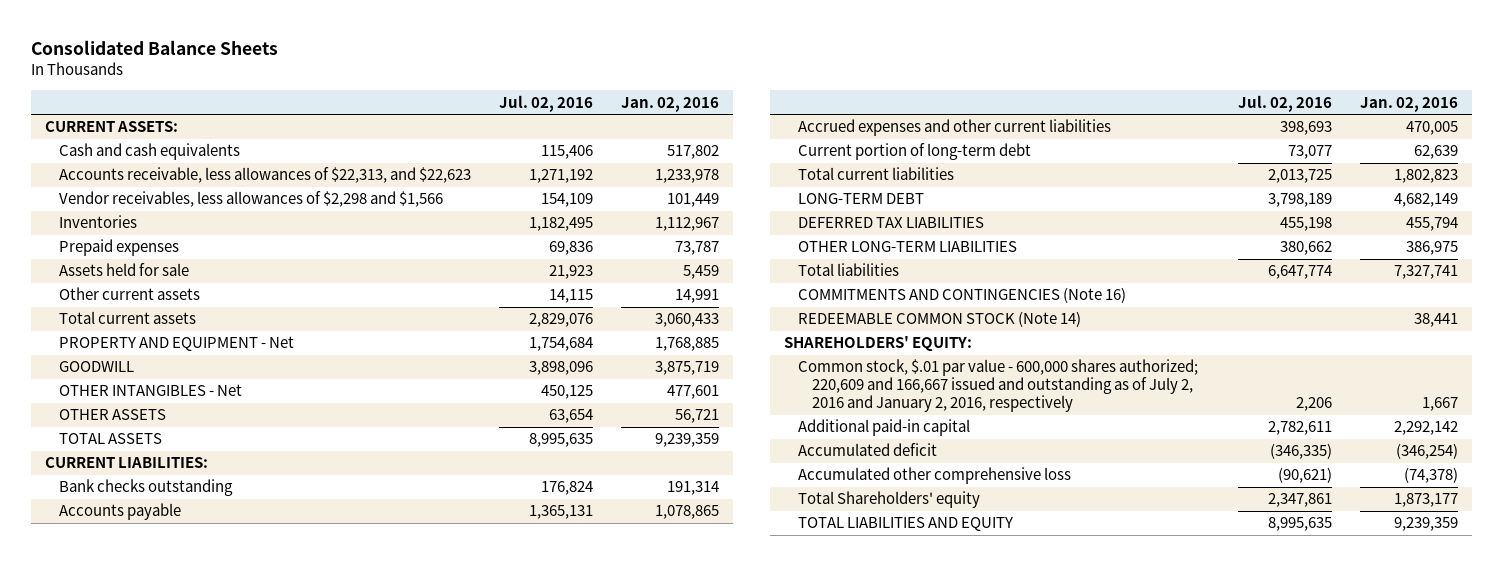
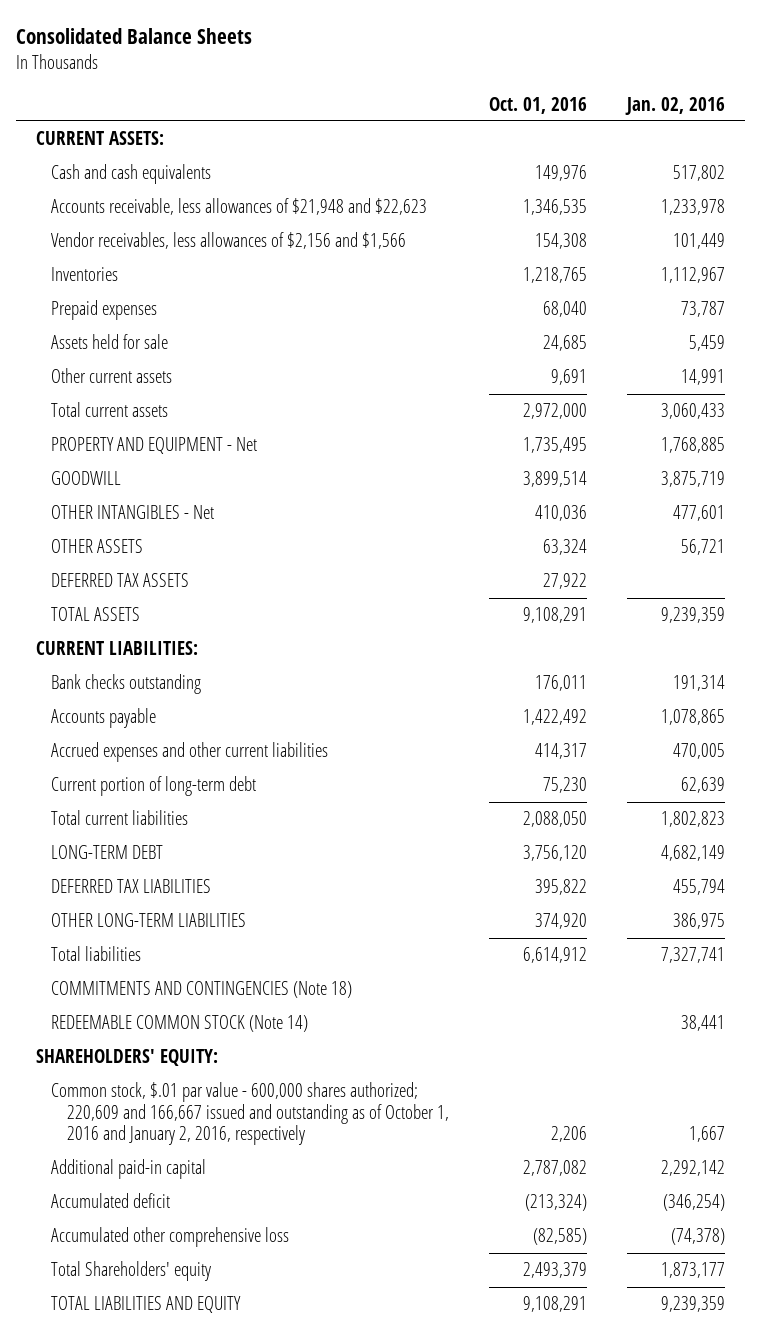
- | Jul. 02, 2016 | Jan. 02, 2016
+ | Oct. 01, 2016 | Jan. 02, 2016
- Accounts receivable, less allowances of $22,313, and $22,623 | 1,271,192 | 1,233,978
- Vendor receivables, less allowances of $2,298 and $1,566 | 154,109 | 101,449
+ Accounts receivable, less allowances of $21,948 and $22,623 | 1,346,535 | 1,233,978
+ Vendor receivables, less allowances of $2,156 and $1,566 | 154,308 | 101,449
+ DEFERRED TAX ASSETS | 27,922 |
- COMMITMENTS AND CONTINGENCIES (Note 16)
+ COMMITMENTS AND CONTINGENCIES (Note 18)
- Common stock, $.01 par value - 600,000 shares authorized; 220,609 and 166,667 issued and outstanding as of July 2, 2016 and January 2, 2016, respectively | 2,206 | 1,667
+ Common stock, $.01 par value - 600,000 shares authorized; 220,609 and 166,667 issued and outstanding as of October 1, 2016 and January 2, 2016, respectively | 2,206 | 1,667

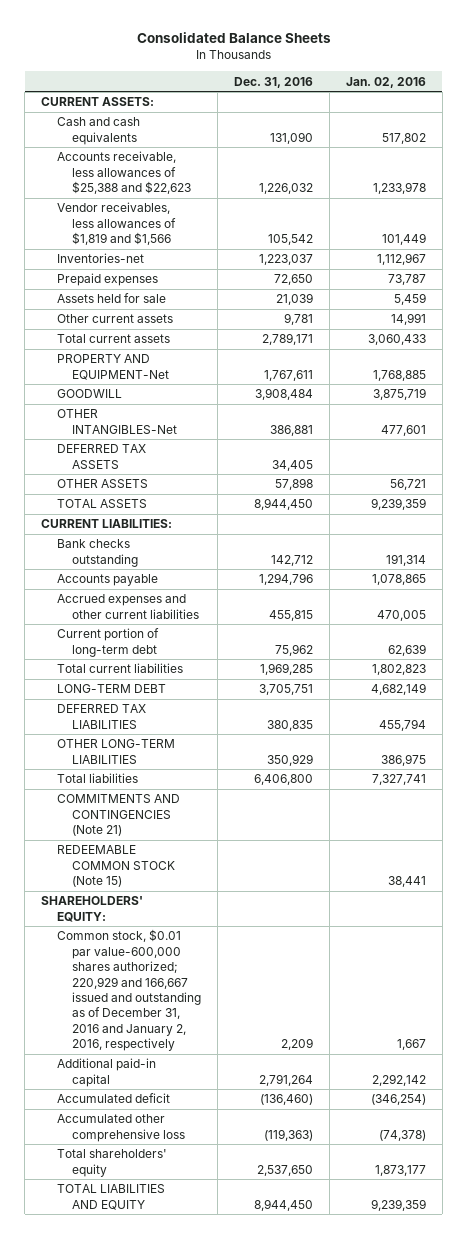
- | Oct. 01, 2016 | Jan. 02, 2016
+ | Dec. 31, 2016 | Jan. 02, 2016
- Accounts receivable, less allowances of $21,948 and $22,623 | 1,346,535 | 1,233,978
- Vendor receivables, less allowances of $2,156 and $1,566 | 154,308 | 101,449
- Inventories | 1,218,765 | 1,112,967
+ Accounts receivable, less allowances of $25,388 and $22,623 | 1,226,032 | 1,233,978
+ Vendor receivables, less allowances of $1,819 and $1,566 | 105,542 | 101,449
+ Inventories-net | 1,223,037 | 1,112,967
- PROPERTY AND EQUIPMENT - Net | 1,735,495 | 1,768,885
+ PROPERTY AND EQUIPMENT-Net | 1,767,611 | 1,768,885
- OTHER INTANGIBLES - Net | 410,036 | 477,601
+ OTHER INTANGIBLES-Net | 386,881 | 477,601
moved down: OTHER ASSETS | 57,898 | 56,721
- COMMITMENTS AND CONTINGENCIES (Note 18)
- REDEEMABLE COMMON STOCK (Note 14) | | 38,441
+ COMMITMENTS AND CONTINGENCIES (Note 21)
+ REDEEMABLE COMMON STOCK (Note 15) | | 38,441
- Common stock, $.01 par value - 600,000 shares authorized; 220,609 and 166,667 issued and outstanding as of October 1, 2016 and January 2, 2016, respectively | 2,206 | 1,667
+ Common stock, $0.01 par value-600,000 shares authorized; 220,929 and 166,667 issued and outstanding as of December 31, 2016 and January 2, 2016, respectively | 2,209 | 1,667
- Total Shareholders' equity | 2,493,379 | 1,873,177
+ Total shareholders' equity | 2,537,650 | 1,873,177

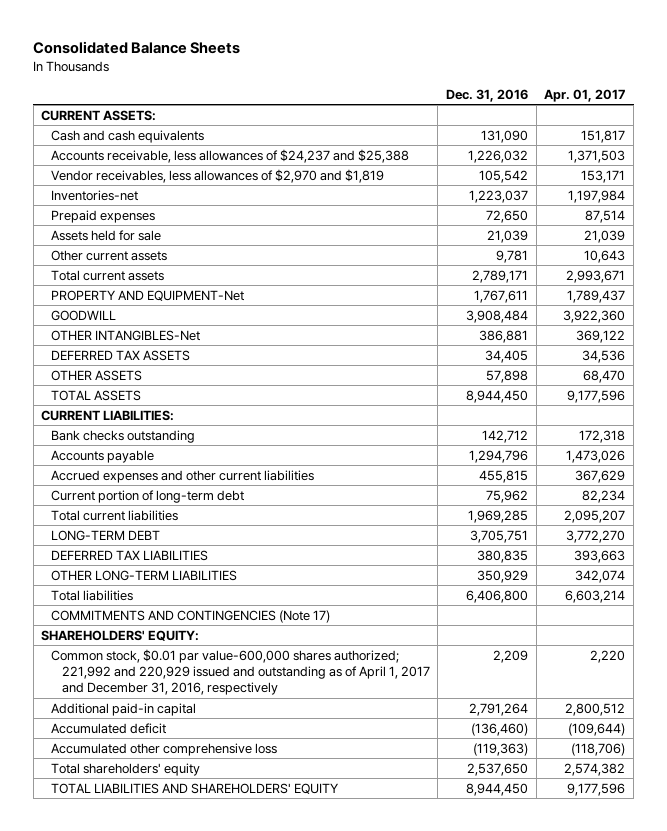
- | Dec. 31, 2016 | Jan. 02, 2016
+ | Dec. 31, 2016 | Apr. 01, 2017
- Accounts receivable, less allowances of $25,388 and $22,623 | 1,226,032 | 1,233,978
- Vendor receivables, less allowances of $1,819 and $1,566 | 105,542 | 101,449
+ Accounts receivable, less allowances of $24,237 and $25,388 | 1,226,032 | 1,371,503
+ Vendor receivables, less allowances of $2,970 and $1,819 | 105,542 | 153,171
- COMMITMENTS AND CONTINGENCIES (Note 21)
- REDEEMABLE COMMON STOCK (Note 15) | | 38,441
+ COMMITMENTS AND CONTINGENCIES (Note 17)
- Common stock, $0.01 par value-600,000 shares authorized; 220,929 and 166,667 issued and outstanding as of December 31, 2016 and January 2, 2016, respectively | 2,209 | 1,667
+ Common stock, $0.01 par value-600,000 shares authorized; 221,992 and 220,929 issued and outstanding as of April 1, 2017 and December 31, 2016, respectively | 2,209 | 2,220
- TOTAL LIABILITIES AND EQUITY | 8,944,450 | 9,239,359
+ TOTAL LIABILITIES AND SHAREHOLDERS' EQUITY | 8,944,450 | 9,177,596

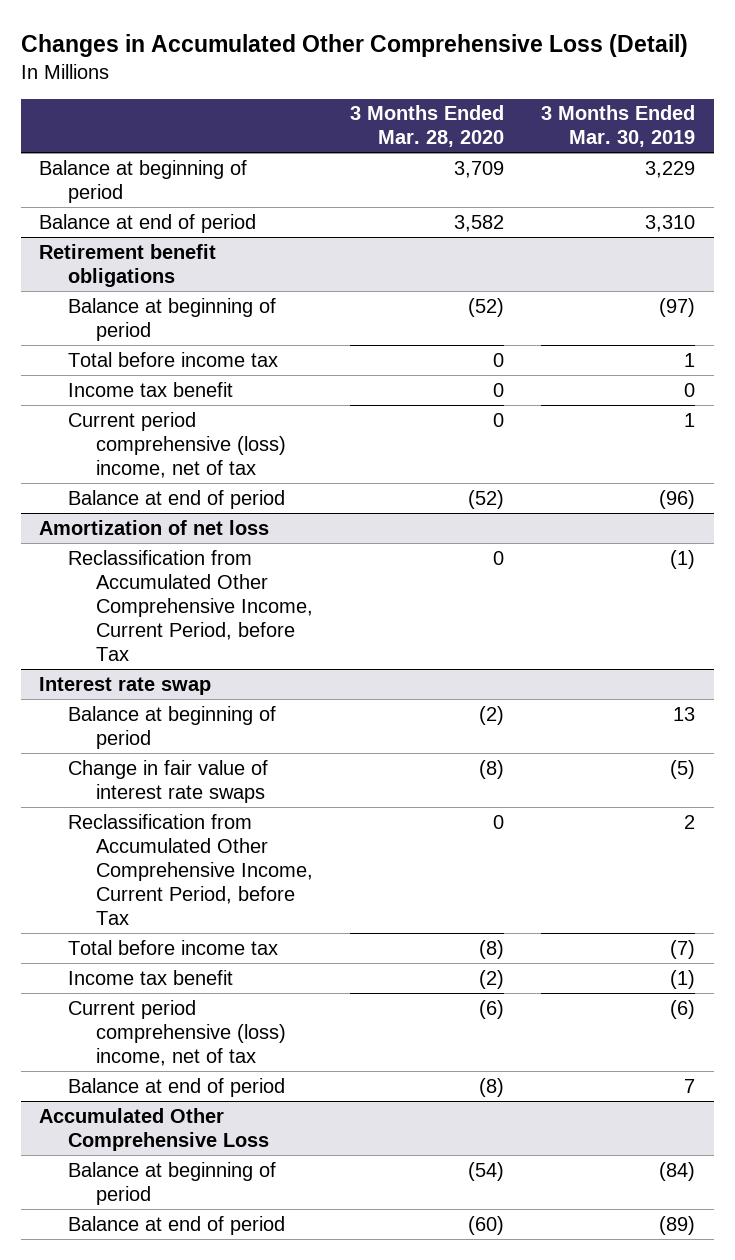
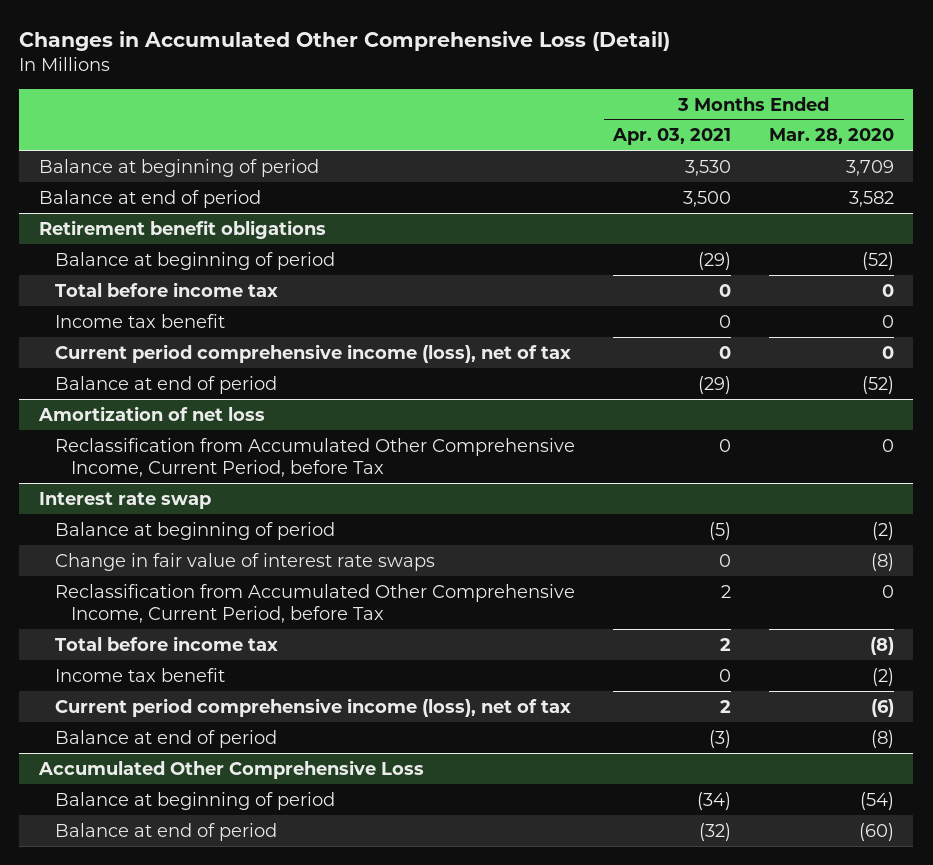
- | 3 Months Ended Mar. 28, 2020 | 3 Months Ended Mar. 30, 2019
+ | 3 Months Ended Apr. 03, 2021 | 3 Months Ended Mar. 28, 2020
@ Retirement benefit obligations
- Current period comprehensive (loss) income, net of tax | 0 | 1
+ Current period comprehensive income (loss), net of tax | 0 | 0
@ Interest rate swap
- Current period comprehensive (loss) income, net of tax | (6) | (6)
+ Current period comprehensive income (loss), net of tax | 2 | (6)

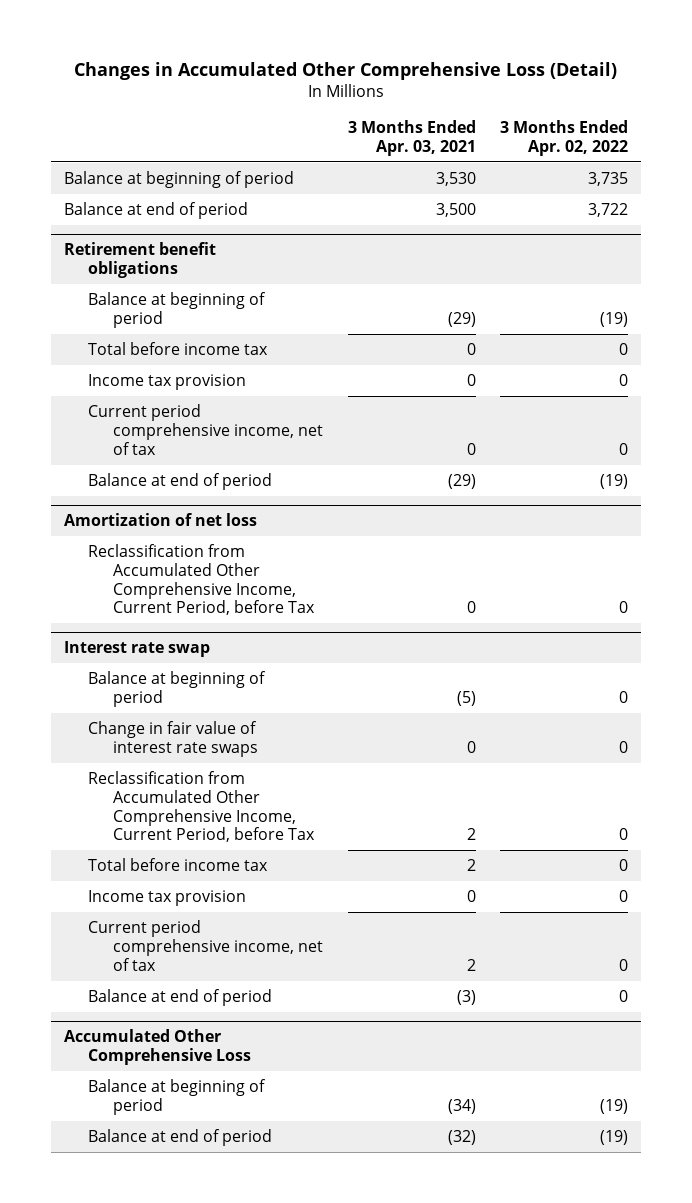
- | 3 Months Ended Apr. 03, 2021 | 3 Months Ended Mar. 28, 2020
+ | 3 Months Ended Apr. 03, 2021 | 3 Months Ended Apr. 02, 2022
@ Retirement benefit obligations
- Income tax benefit | 0 | 0
- Current period comprehensive income (loss), net of tax | 0 | 0
+ Income tax provision | 0 | 0
+ Current period comprehensive income, net of tax | 0 | 0
@ Interest rate swap
- Income tax benefit | 0 | (2)
- Current period comprehensive income (loss), net of tax | 2 | (6)
+ Income tax provision | 0 | 0
+ Current period comprehensive income, net of tax | 2 | 0

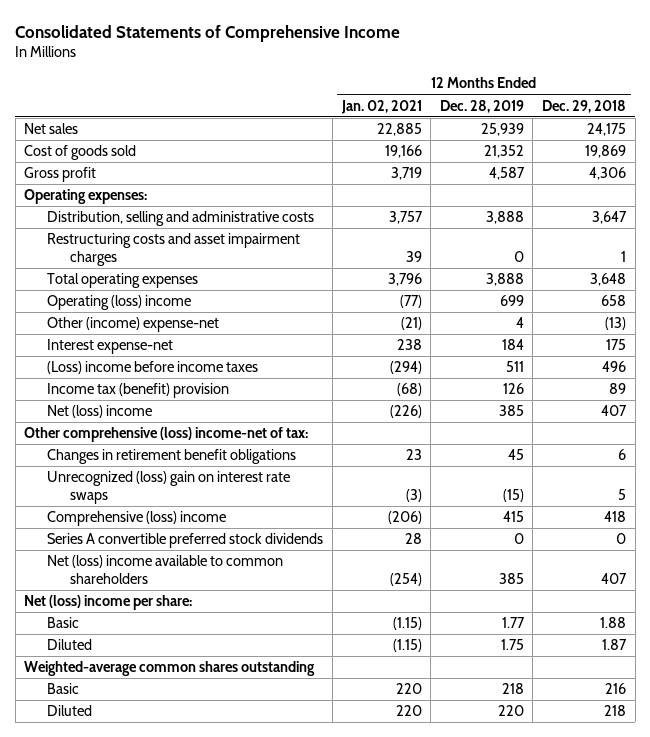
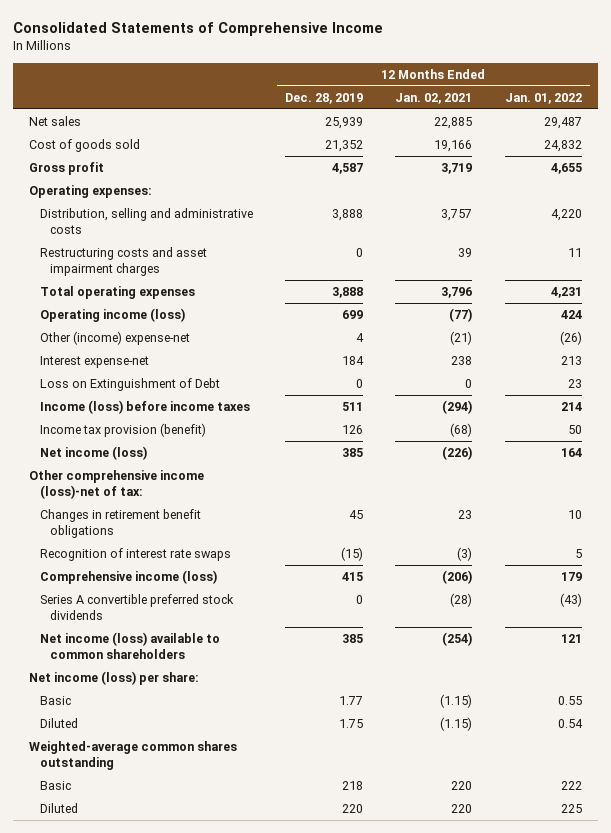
- | 12 Months Ended Jan. 02, 2021 | 12 Months Ended Dec. 28, 2019 | 12 Months Ended Dec. 29, 2018
+ | 12 Months Ended Dec. 28, 2019 | 12 Months Ended Jan. 02, 2021 | 12 Months Ended Jan. 01, 2022
- Operating (loss) income | (77) | 699 | 658
+ Operating income (loss) | 699 | (77) | 424
- (Loss) income before income taxes | (294) | 511 | 496
- Income tax (benefit) provision | (68) | 126 | 89
- Net (loss) income | (226) | 385 | 407
- Other comprehensive (loss) income-net of tax:
+ Loss on Extinguishment of Debt | 0 | 0 | 23
+ Income (loss) before income taxes | 511 | (294) | 214
+ Income tax provision (benefit) | 126 | (68) | 50
+ Net income (loss) | 385 | (226) | 164
+ Other comprehensive income (loss)-net of tax:
- Unrecognized (loss) gain on interest rate swaps | (3) | (15) | 5
- Comprehensive (loss) income | (206) | 415 | 418
- Series A convertible preferred stock dividends | 28 | 0 | 0
- Net (loss) income available to common shareholders | (254) | 385 | 407
- Net (loss) income per share:
+ Recognition of interest rate swaps | (15) | (3) | 5
+ Comprehensive income (loss) | 415 | (206) | 179
+ Series A convertible preferred stock dividends | 0 | (28) | (43)
+ Net income (loss) available to common shareholders | 385 | (254) | 121
+ Net income (loss) per share:

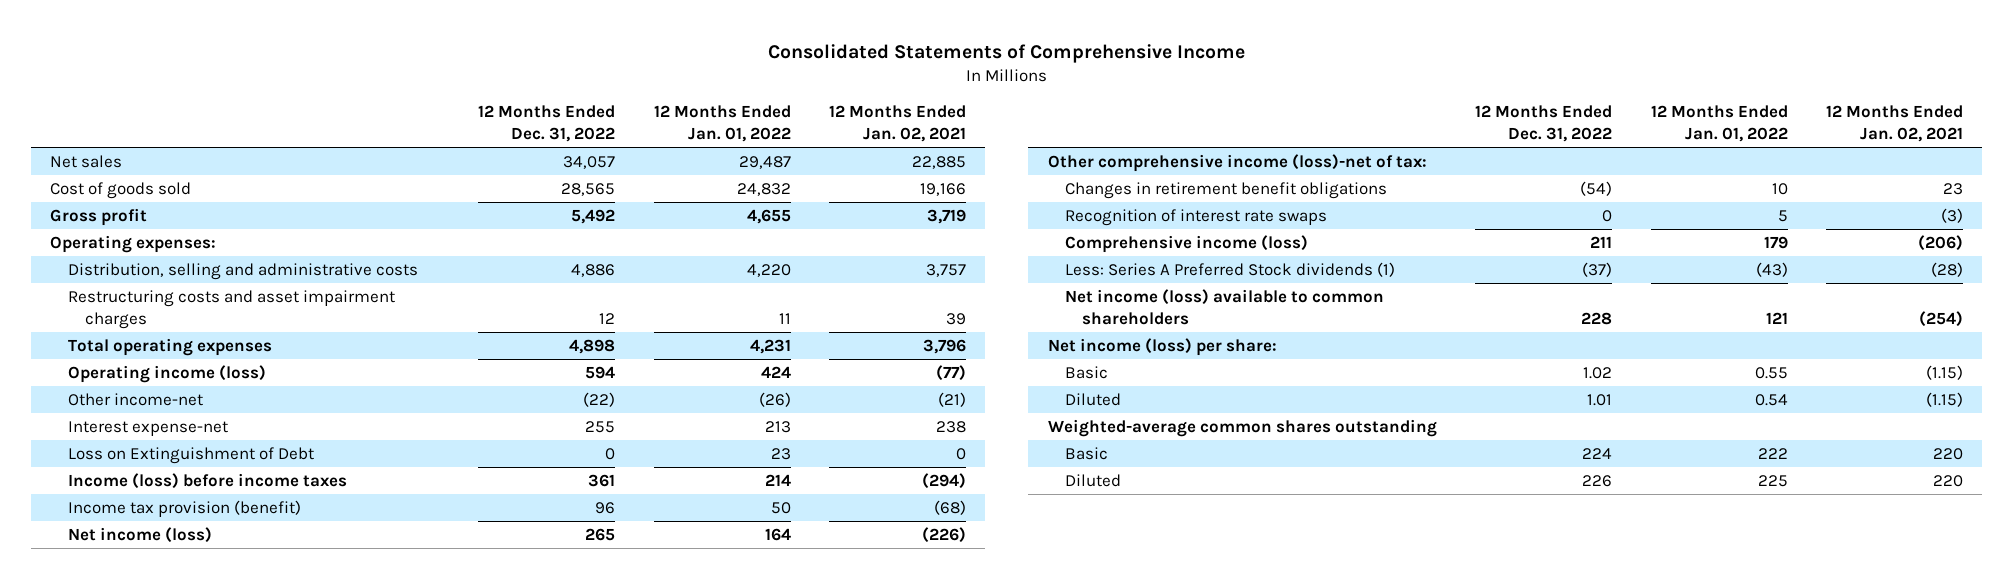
- | 12 Months Ended Dec. 28, 2019 | 12 Months Ended Jan. 02, 2021 | 12 Months Ended Jan. 01, 2022
+ | 12 Months Ended Dec. 31, 2022 | 12 Months Ended Jan. 01, 2022 | 12 Months Ended Jan. 02, 2021
- Other (income) expense-net | 4 | (21) | (26)
+ Other income-net | (22) | (26) | (21)
- Series A convertible preferred stock dividends | 0 | (28) | (43)
+ Less: Series A Preferred Stock dividends (1) | (37) | (43) | (28)

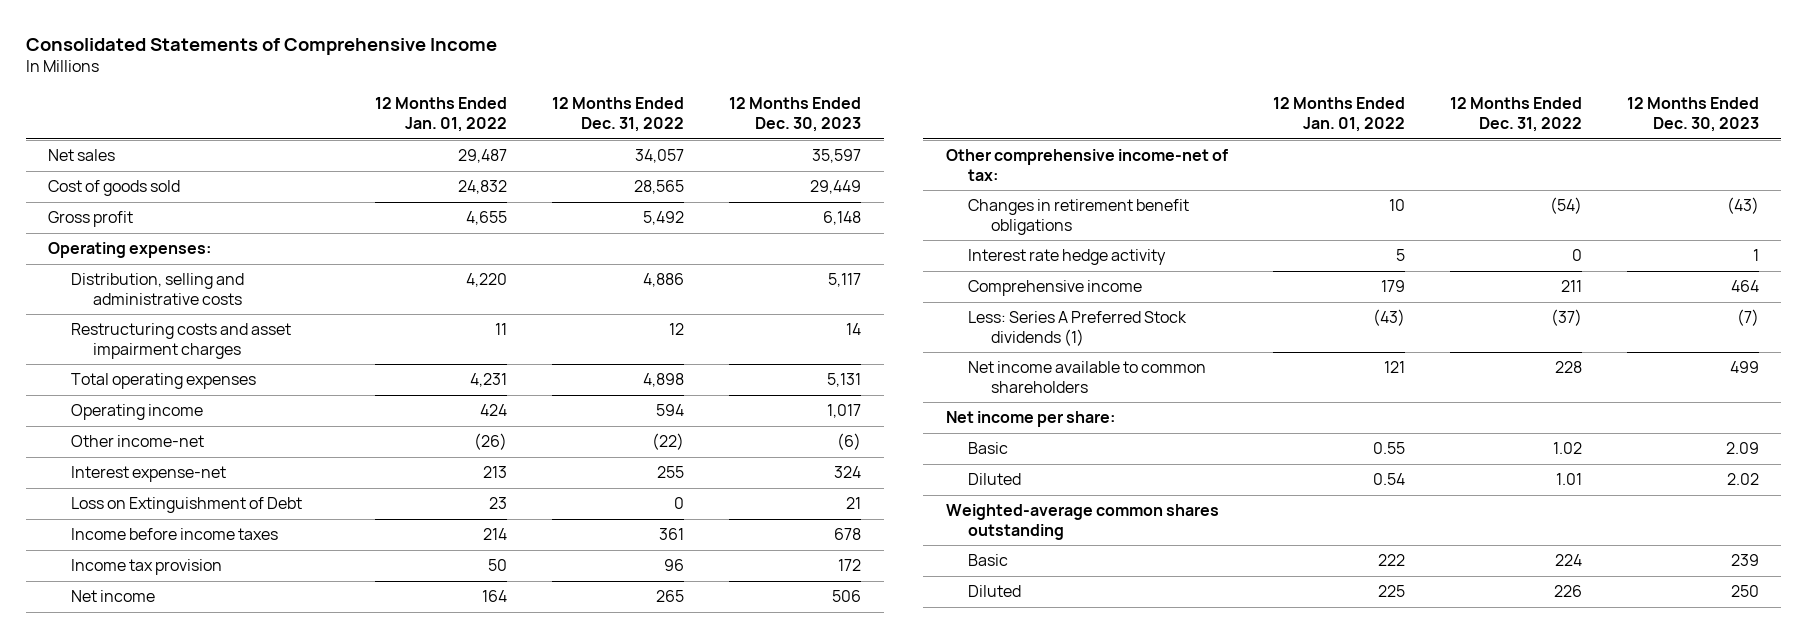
- | 12 Months Ended Dec. 31, 2022 | 12 Months Ended Jan. 01, 2022 | 12 Months Ended Jan. 02, 2021
+ | 12 Months Ended Jan. 01, 2022 | 12 Months Ended Dec. 31, 2022 | 12 Months Ended Dec. 30, 2023
- Operating income (loss) | 594 | 424 | (77)
+ Operating income | 424 | 594 | 1,017
- Income (loss) before income taxes | 361 | 214 | (294)
- Income tax provision (benefit) | 96 | 50 | (68)
- Net income (loss) | 265 | 164 | (226)
- Other comprehensive income (loss)-net of tax:
+ Income before income taxes | 214 | 361 | 678
+ Income tax provision | 50 | 96 | 172
+ Net income | 164 | 265 | 506
+ Other comprehensive income-net of tax:
- Recognition of interest rate swaps | 0 | 5 | (3)
- Comprehensive income (loss) | 211 | 179 | (206)
+ Interest rate hedge activity | 5 | 0 | 1
+ Comprehensive income | 179 | 211 | 464
- Net income (loss) available to common shareholders | 228 | 121 | (254)
- Net income (loss) per share:
+ Net income available to common shareholders | 121 | 228 | 499
+ Net income per share:

